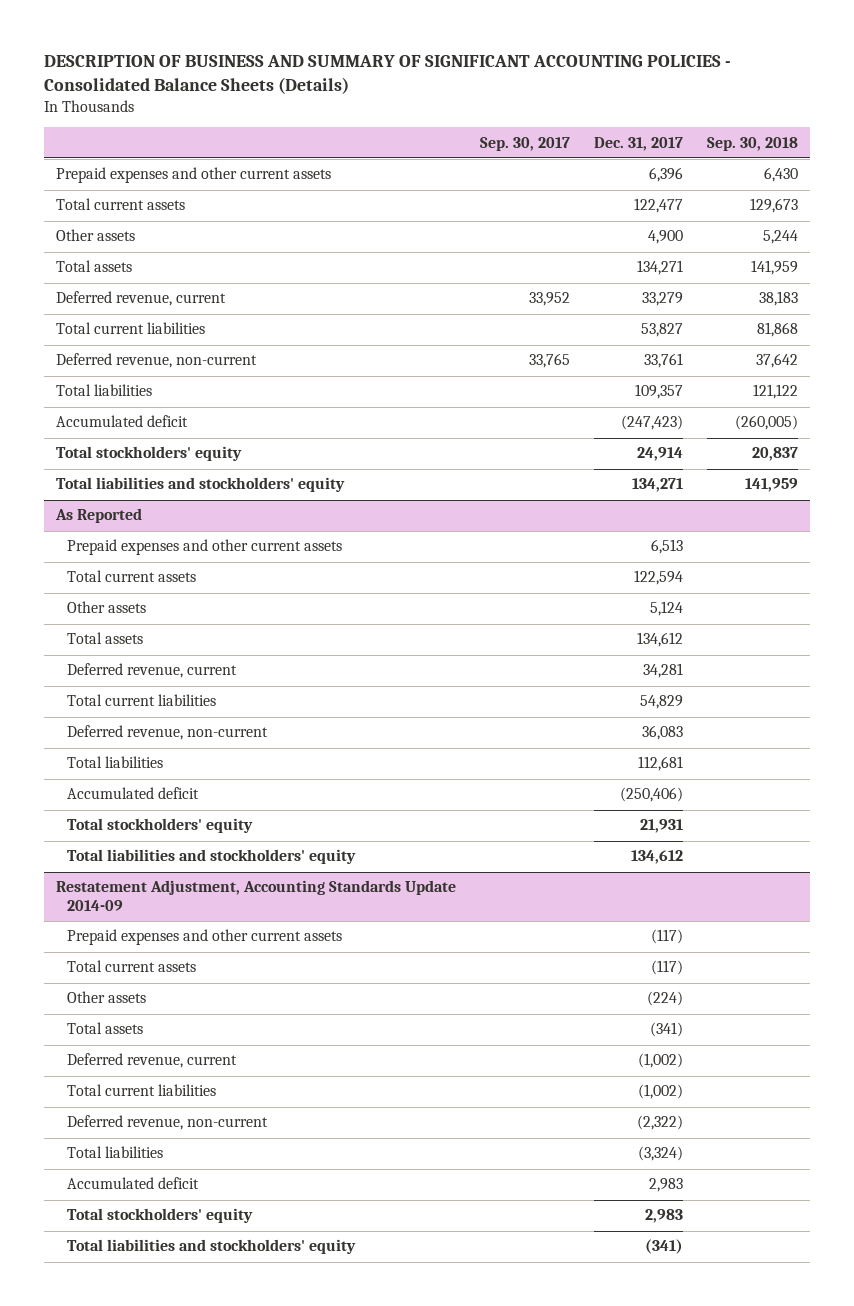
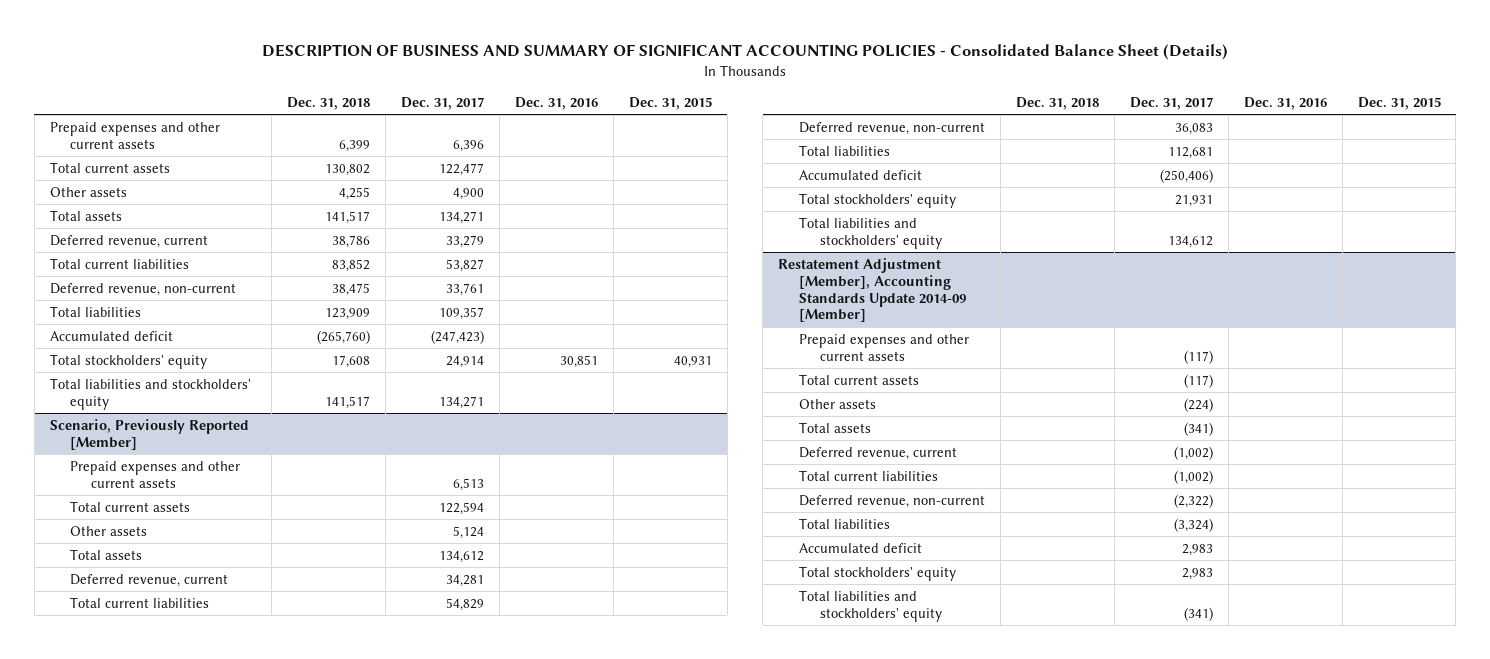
- DESCRIPTION OF BUSINESS AND SUMMARY OF SIGNIFICANT ACCOUNTING POLICIES - Consolidated Balance Sheets (Details)
+ DESCRIPTION OF BUSINESS AND SUMMARY OF SIGNIFICANT ACCOUNTING POLICIES - Consolidated Balance Sheet (Details)
- | Sep. 30, 2017 | Dec. 31, 2017 | Sep. 30, 2018
+ | Dec. 31, 2018 | Dec. 31, 2017 | Dec. 31, 2016 | Dec. 31, 2015
- As Reported
+ Scenario, Previously Reported [Member]
- Restatement Adjustment, Accounting Standards Update 2014-09
+ Restatement Adjustment [Member], Accounting Standards Update 2014-09 [Member]

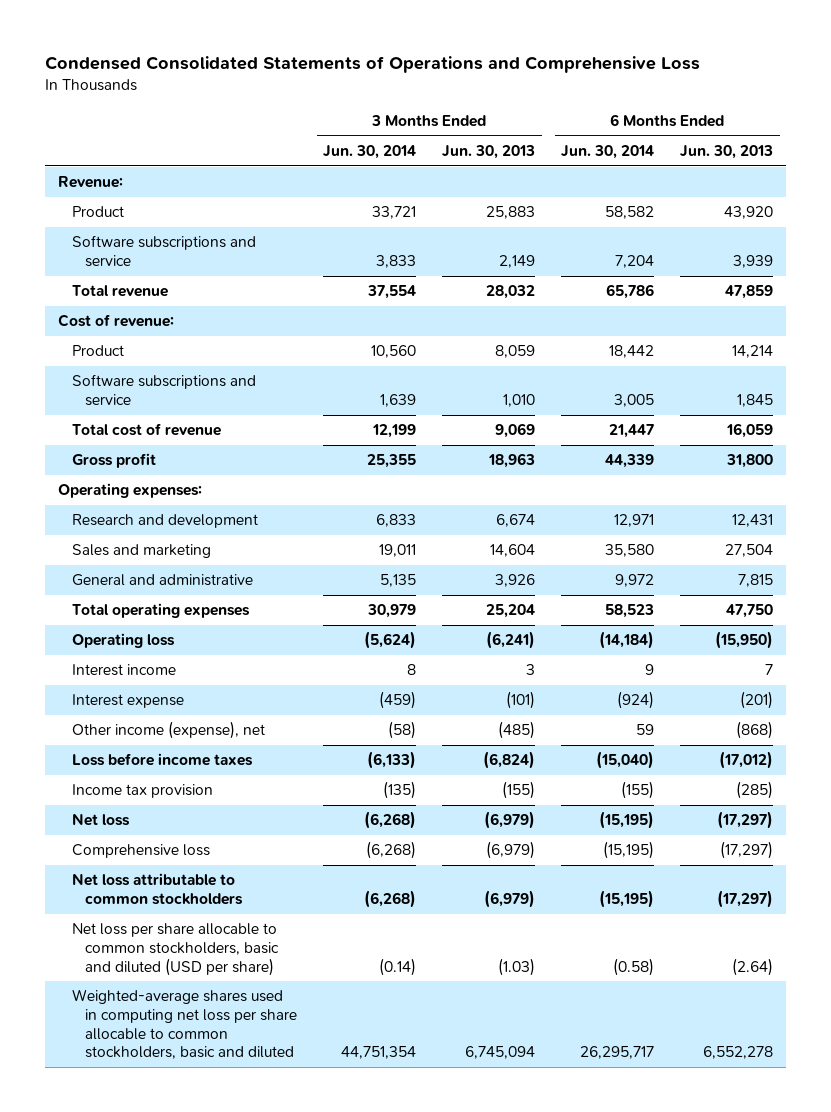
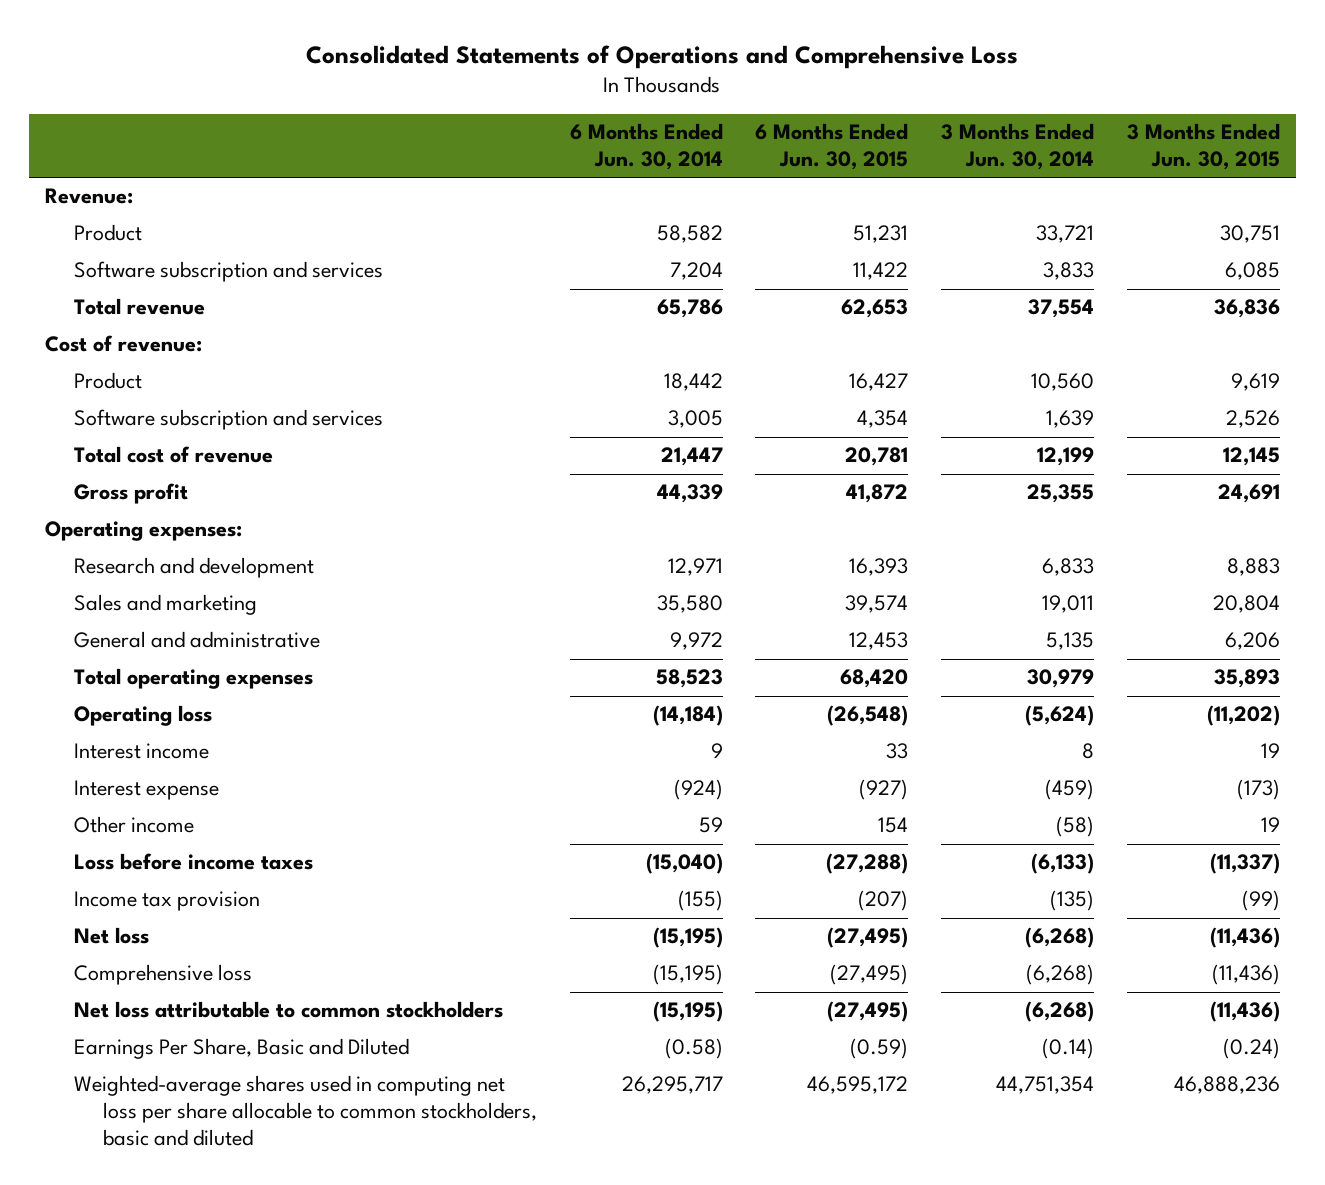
- Condensed Consolidated Statements of Operations and Comprehensive Loss
+ Consolidated Statements of Operations and Comprehensive Loss
- | 3 Months Ended Jun. 30, 2014 | 3 Months Ended Jun. 30, 2013 | 6 Months Ended Jun. 30, 2014 | 6 Months Ended Jun. 30, 2013
+ | 6 Months Ended Jun. 30, 2014 | 6 Months Ended Jun. 30, 2015 | 3 Months Ended Jun. 30, 2014 | 3 Months Ended Jun. 30, 2015
- Software subscriptions and service | 3,833 | 2,149 | 7,204 | 3,939
+ Software subscription and services | 7,204 | 11,422 | 3,833 | 6,085
- Software subscriptions and service | 1,639 | 1,010 | 3,005 | 1,845
+ Software subscription and services | 3,005 | 4,354 | 1,639 | 2,526
- Other income (expense), net | (58) | (485) | 59 | (868)
+ Other income | 59 | 154 | (58) | 19
- Net loss per share allocable to common stockholders, basic and diluted (USD per share) | (0.14) | (1.03) | (0.58) | (2.64)
+ Earnings Per Share, Basic and Diluted | (0.58) | (0.59) | (0.14) | (0.24)

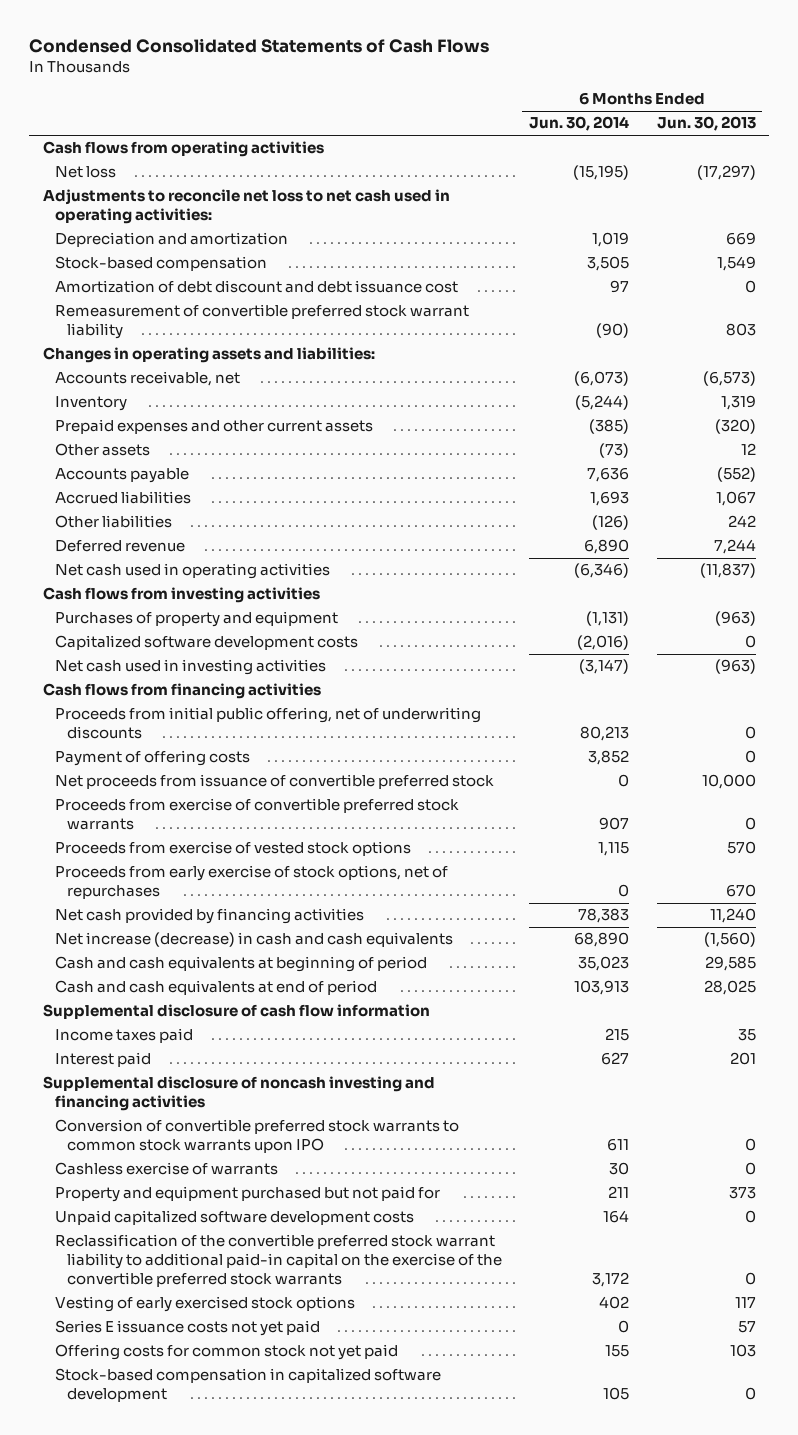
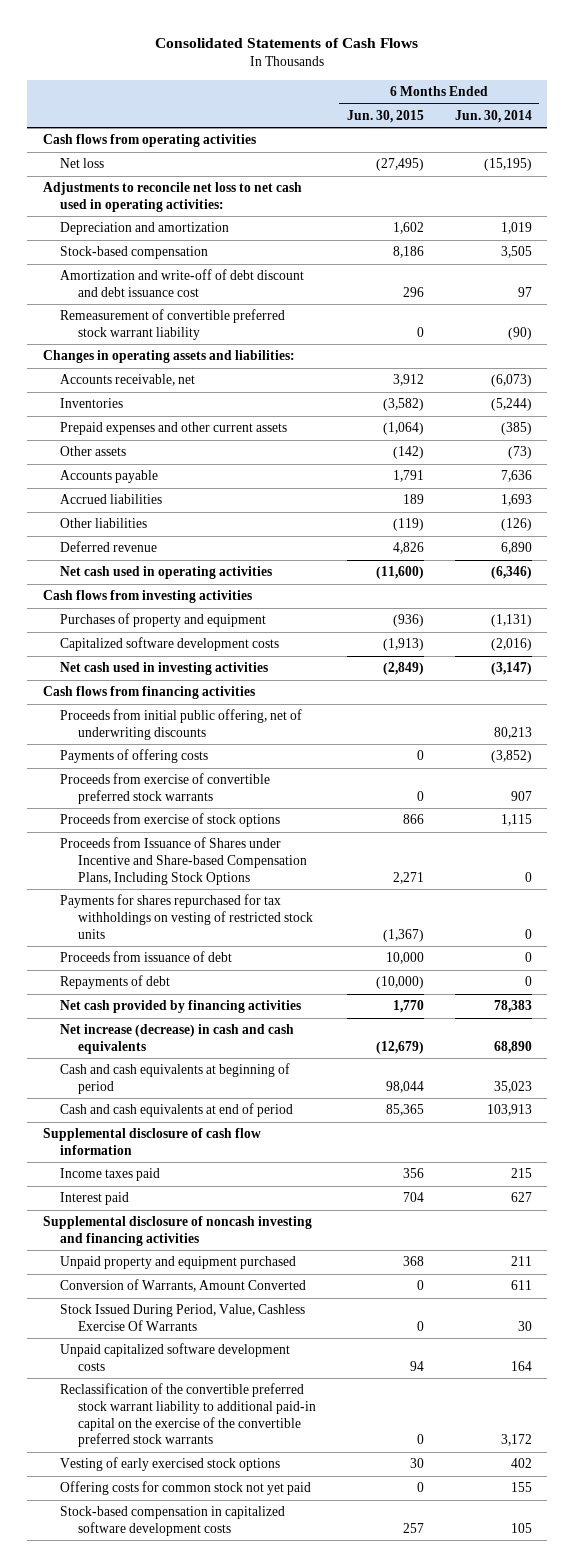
- Condensed Consolidated Statements of Cash Flows
+ Consolidated Statements of Cash Flows
- | 6 Months Ended Jun. 30, 2014 | 6 Months Ended Jun. 30, 2013
+ | 6 Months Ended Jun. 30, 2015 | 6 Months Ended Jun. 30, 2014
- Amortization of debt discount and debt issuance cost | 97 | 0
+ Amortization and write-off of debt discount and debt issuance cost | 296 | 97
- Inventory | (5,244) | 1,319
+ Inventories | (3,582) | (5,244)
- Payment of offering costs | 3,852 | 0
- Net proceeds from issuance of convertible preferred stock | 0 | 10,000
+ Payments of offering costs | 0 | (3,852)
- Proceeds from exercise of vested stock options | 1,115 | 570
- Proceeds from early exercise of stock options, net of repurchases | 0 | 670
+ Proceeds from exercise of stock options | 866 | 1,115
+ Proceeds from Issuance of Shares under Incentive and Share-based Compensation Plans, Including Stock Options | 2,271 | 0
+ Payments for shares repurchased for tax withholdings on vesting of restricted stock units | (1,367) | 0
+ Proceeds from issuance of debt | 10,000 | 0
+ Repayments of debt | (10,000) | 0
- Conversion of convertible preferred stock warrants to common stock warrants upon IPO | 611 | 0
- Cashless exercise of warrants | 30 | 0
- Property and equipment purchased but not paid for | 211 | 373
+ Unpaid property and equipment purchased | 368 | 211
+ Conversion of Warrants, Amount Converted | 0 | 611
+ Stock Issued During Period, Value, Cashless Exercise Of Warrants | 0 | 30
- Series E issuance costs not yet paid | 0 | 57
- Stock-based compensation in capitalized software development | 105 | 0
+ Stock-based compensation in capitalized software development costs | 257 | 105

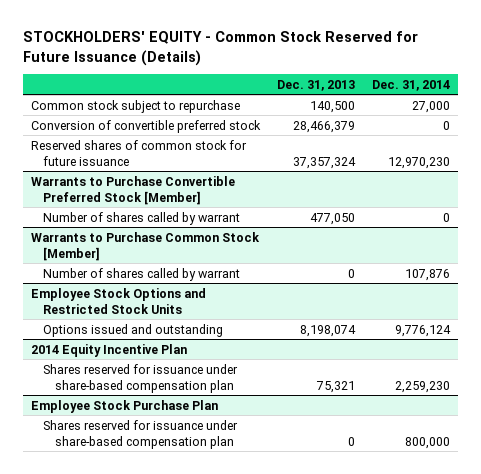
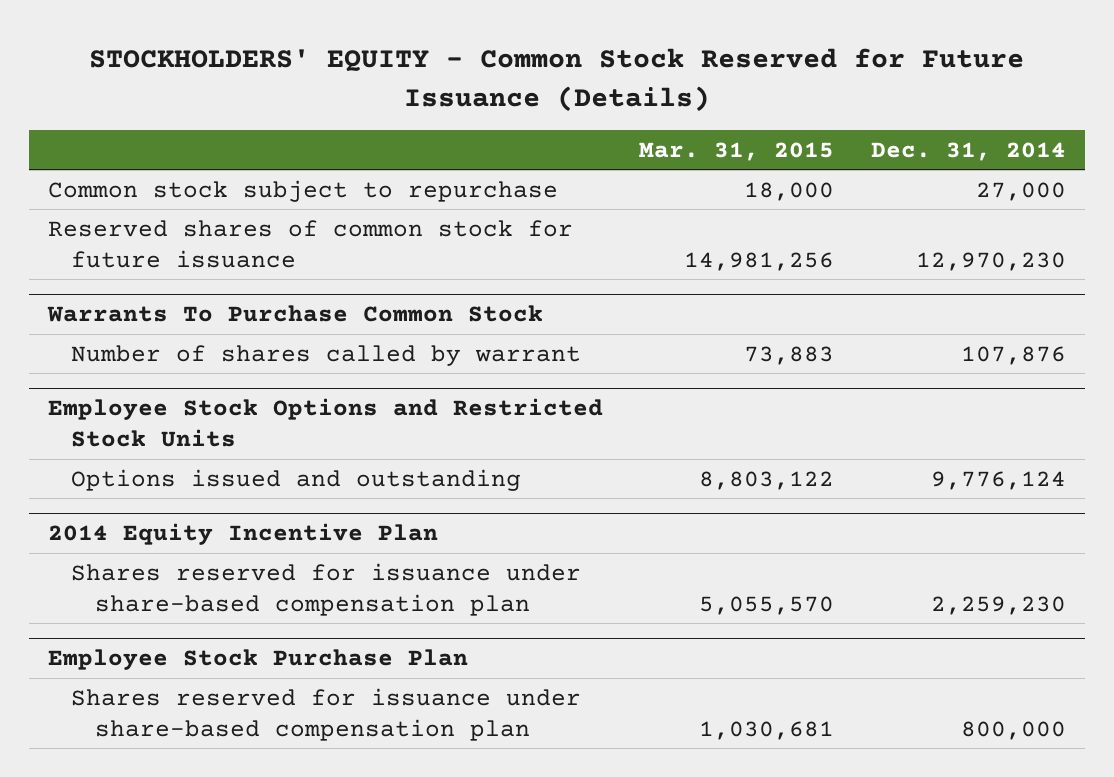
- | Dec. 31, 2013 | Dec. 31, 2014
+ | Mar. 31, 2015 | Dec. 31, 2014
- Conversion of convertible preferred stock | 28,466,379 | 0
- Warrants to Purchase Convertible Preferred Stock [Member]
- Number of shares called by warrant | 477,050 | 0
- Warrants to Purchase Common Stock [Member]
+ Warrants To Purchase Common Stock

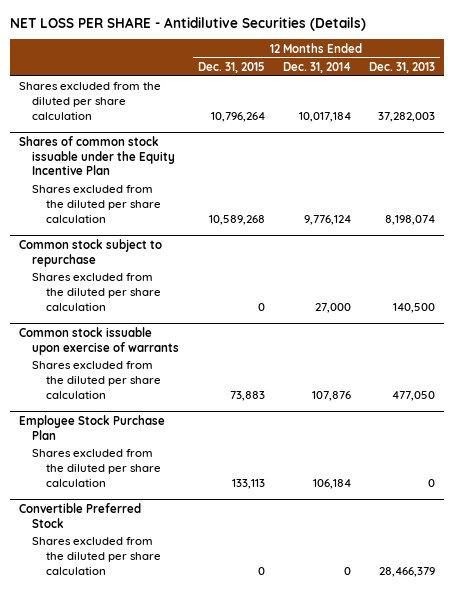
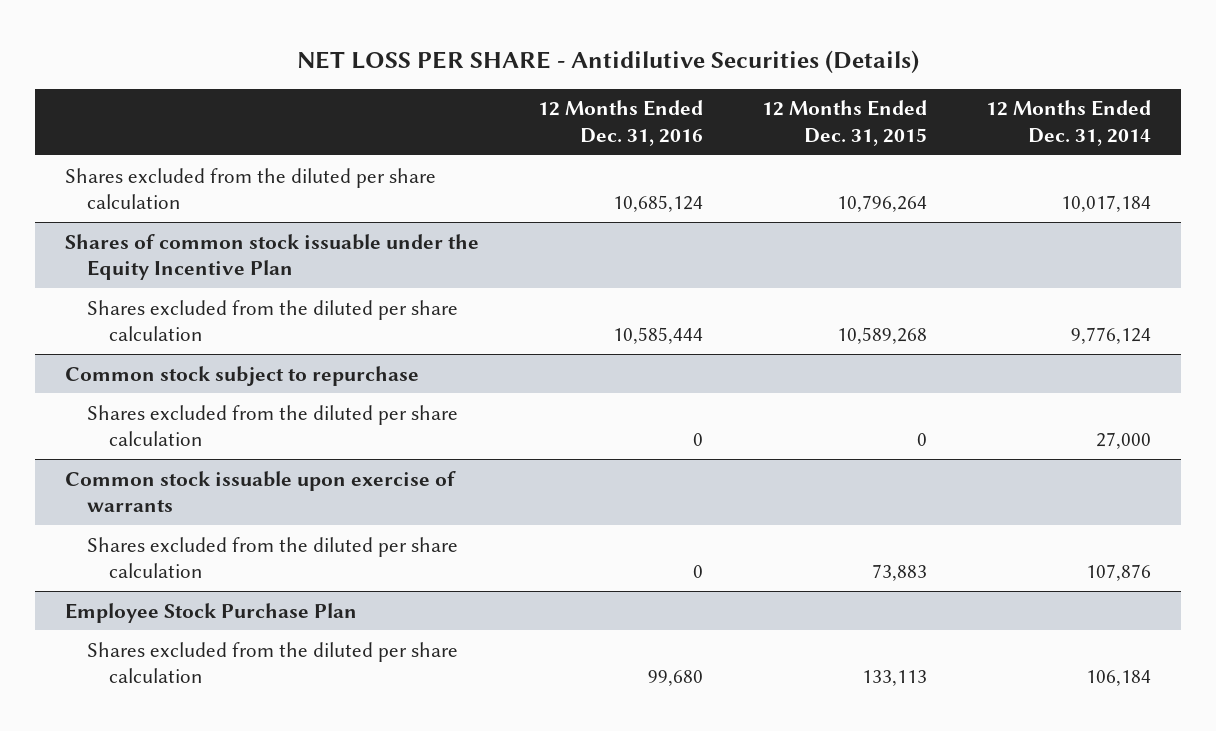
- | 12 Months Ended Dec. 31, 2015 | 12 Months Ended Dec. 31, 2014 | 12 Months Ended Dec. 31, 2013
+ | 12 Months Ended Dec. 31, 2016 | 12 Months Ended Dec. 31, 2015 | 12 Months Ended Dec. 31, 2014
- Convertible Preferred Stock
- Shares excluded from the diluted per share calculation | 0 | 0 | 28,466,379

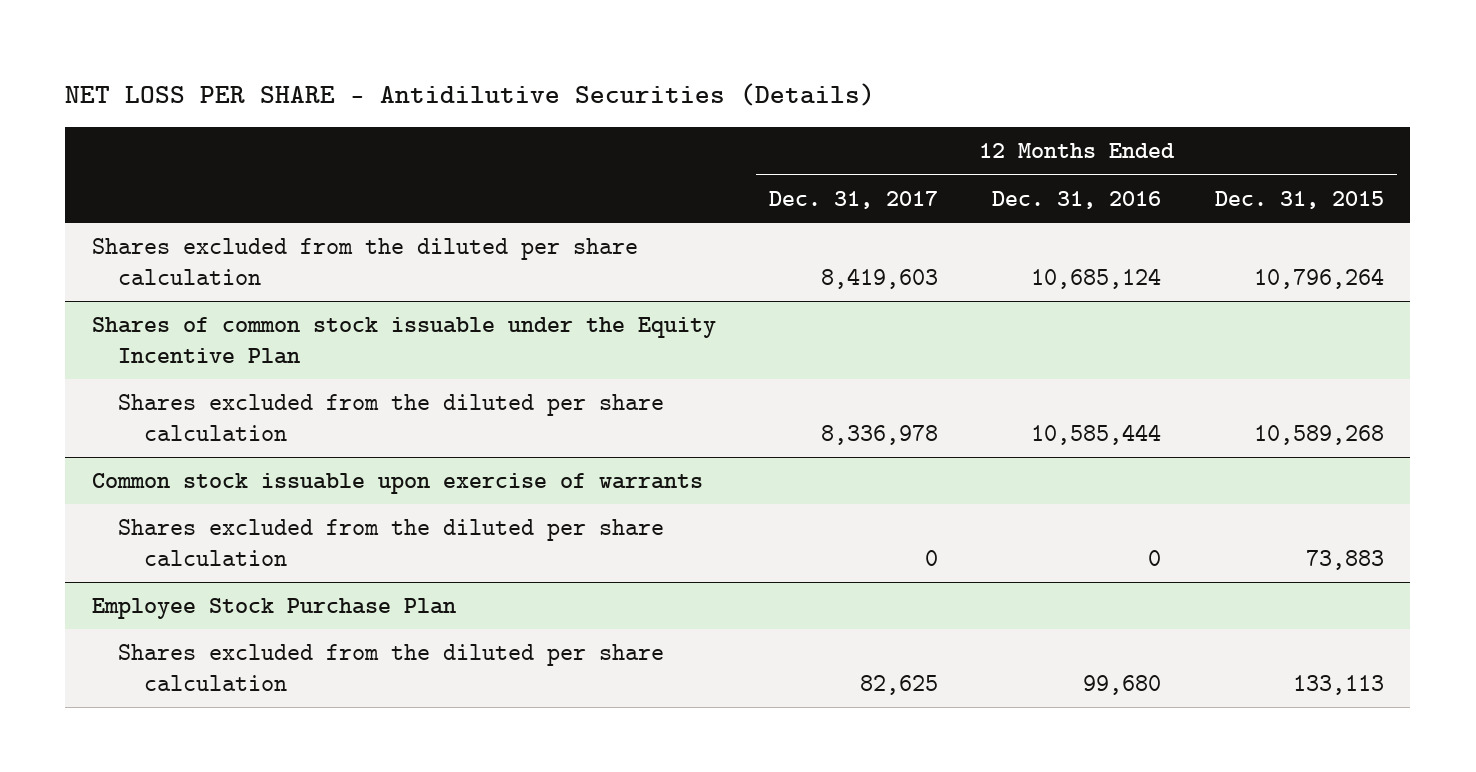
- | 12 Months Ended Dec. 31, 2016 | 12 Months Ended Dec. 31, 2015 | 12 Months Ended Dec. 31, 2014
+ | 12 Months Ended Dec. 31, 2017 | 12 Months Ended Dec. 31, 2016 | 12 Months Ended Dec. 31, 2015
- Common stock subject to repurchase
- Shares excluded from the diluted per share calculation | 0 | 0 | 27,000

